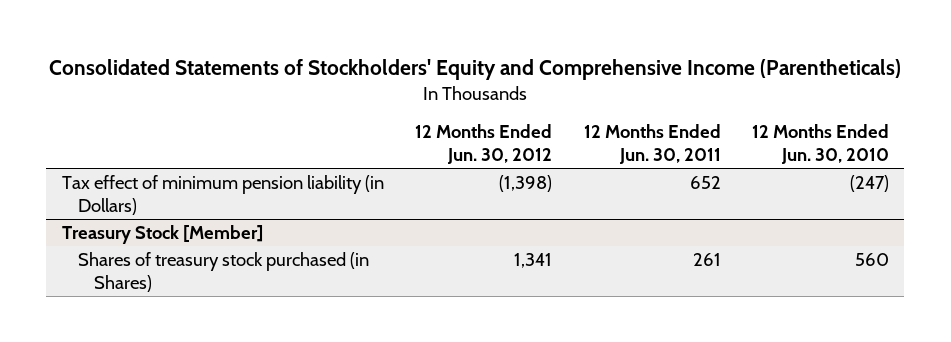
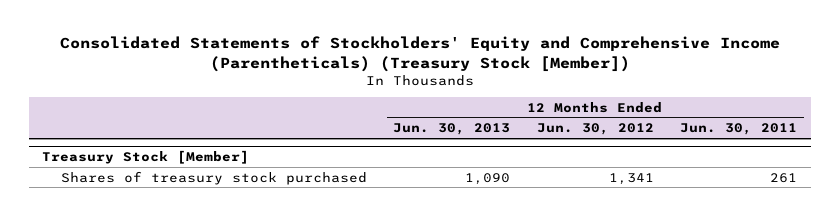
- Consolidated Statements of Stockholders' Equity and Comprehensive Income (Parentheticals)
+ Consolidated Statements of Stockholders' Equity and Comprehensive Income (Parentheticals) (Treasury Stock [Member])
- | 12 Months Ended Jun. 30, 2012 | 12 Months Ended Jun. 30, 2011 | 12 Months Ended Jun. 30, 2010
+ | 12 Months Ended Jun. 30, 2013 | 12 Months Ended Jun. 30, 2012 | 12 Months Ended Jun. 30, 2011
- Tax effect of minimum pension liability (in Dollars) | (1,398) | 652 | (247)
@ Treasury Stock [Member]
- Shares of treasury stock purchased (in Shares) | 1,341 | 261 | 560
+ Shares of treasury stock purchased | 1,090 | 1,341 | 261

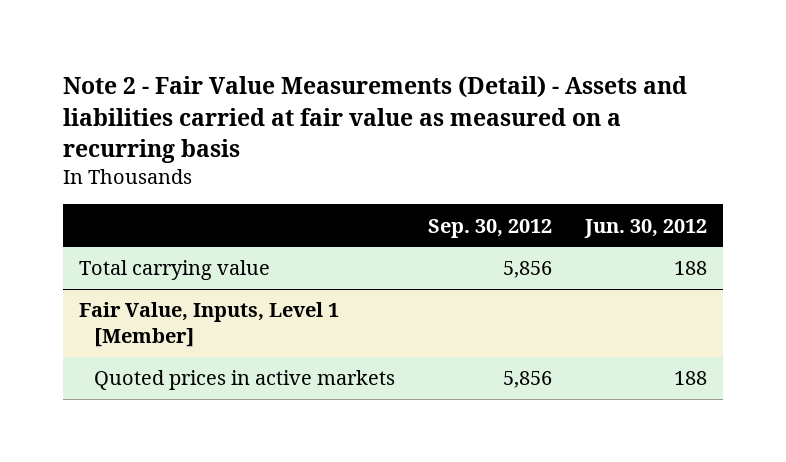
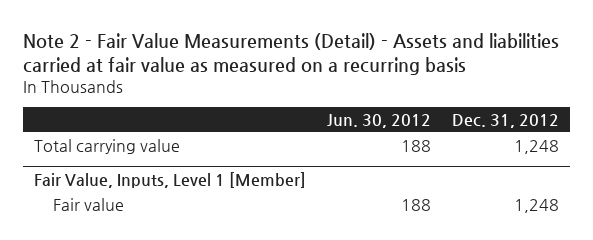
- | Sep. 30, 2012 | Jun. 30, 2012
+ | Jun. 30, 2012 | Dec. 31, 2012
@ Fair Value, Inputs, Level 1 [Member]
- Quoted prices in active markets | 5,856 | 188
+ Fair value | 188 | 1,248

